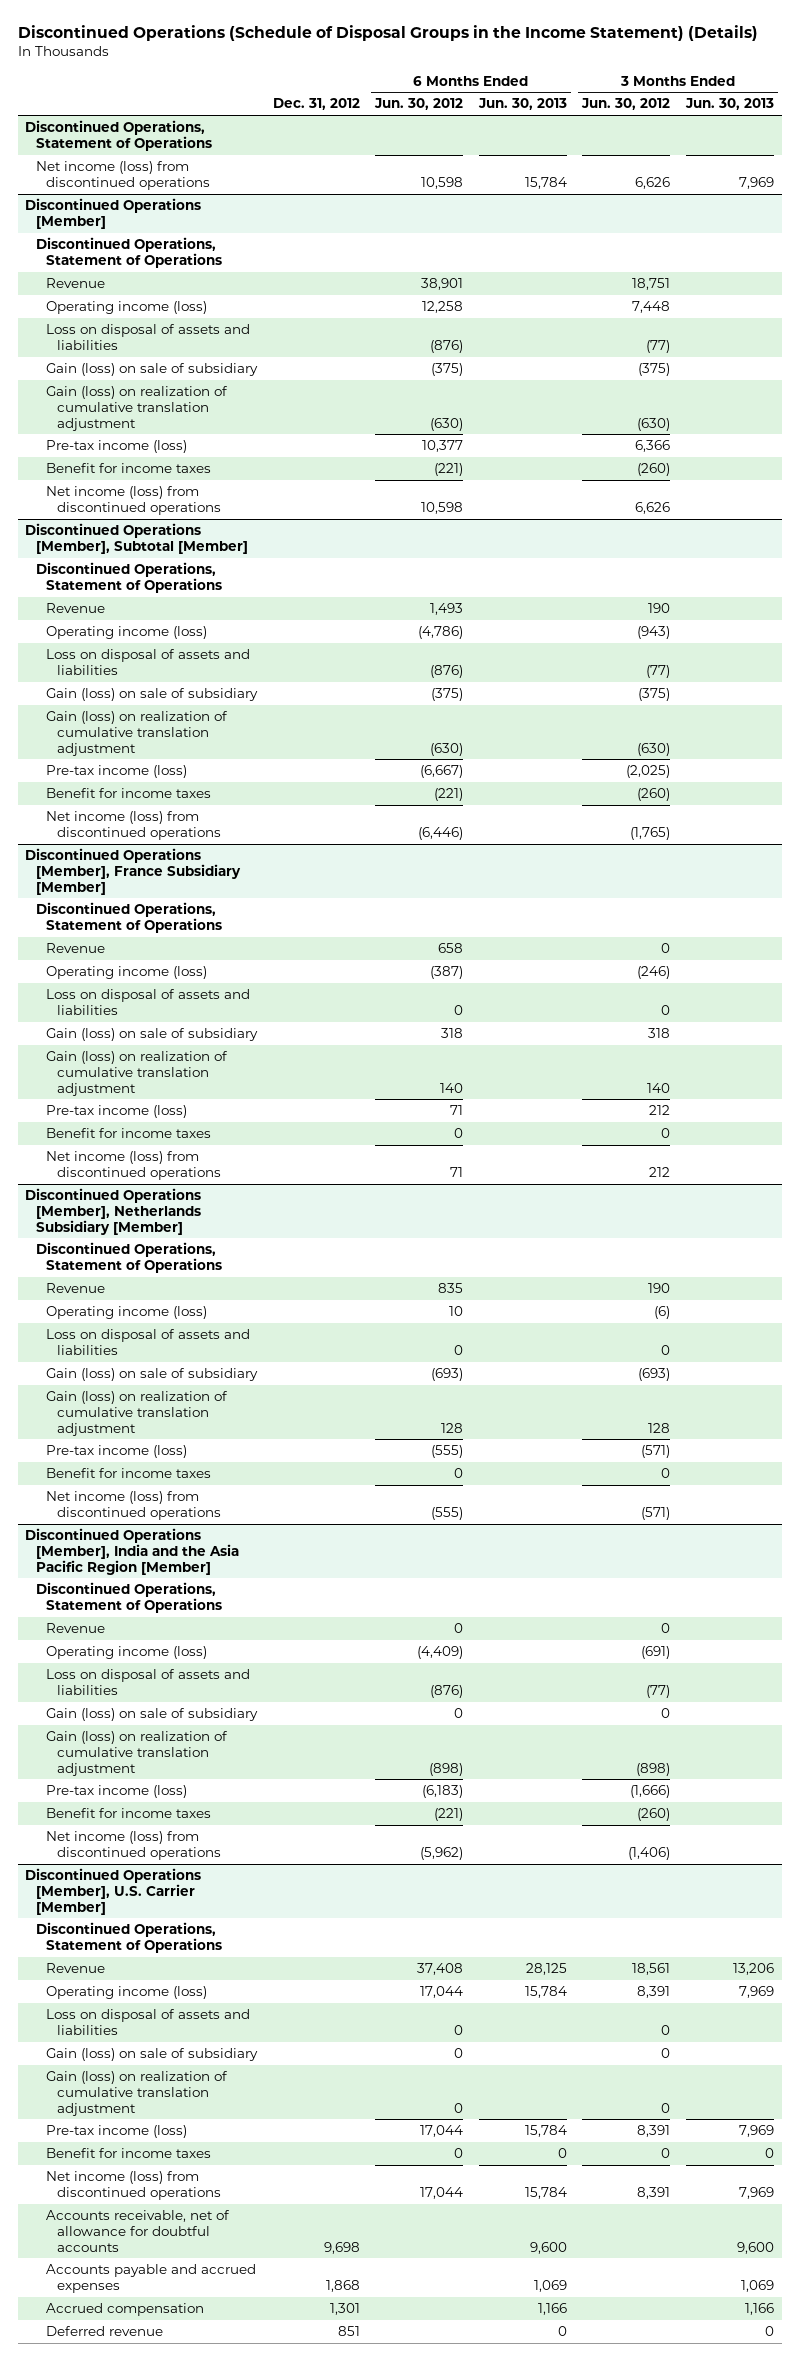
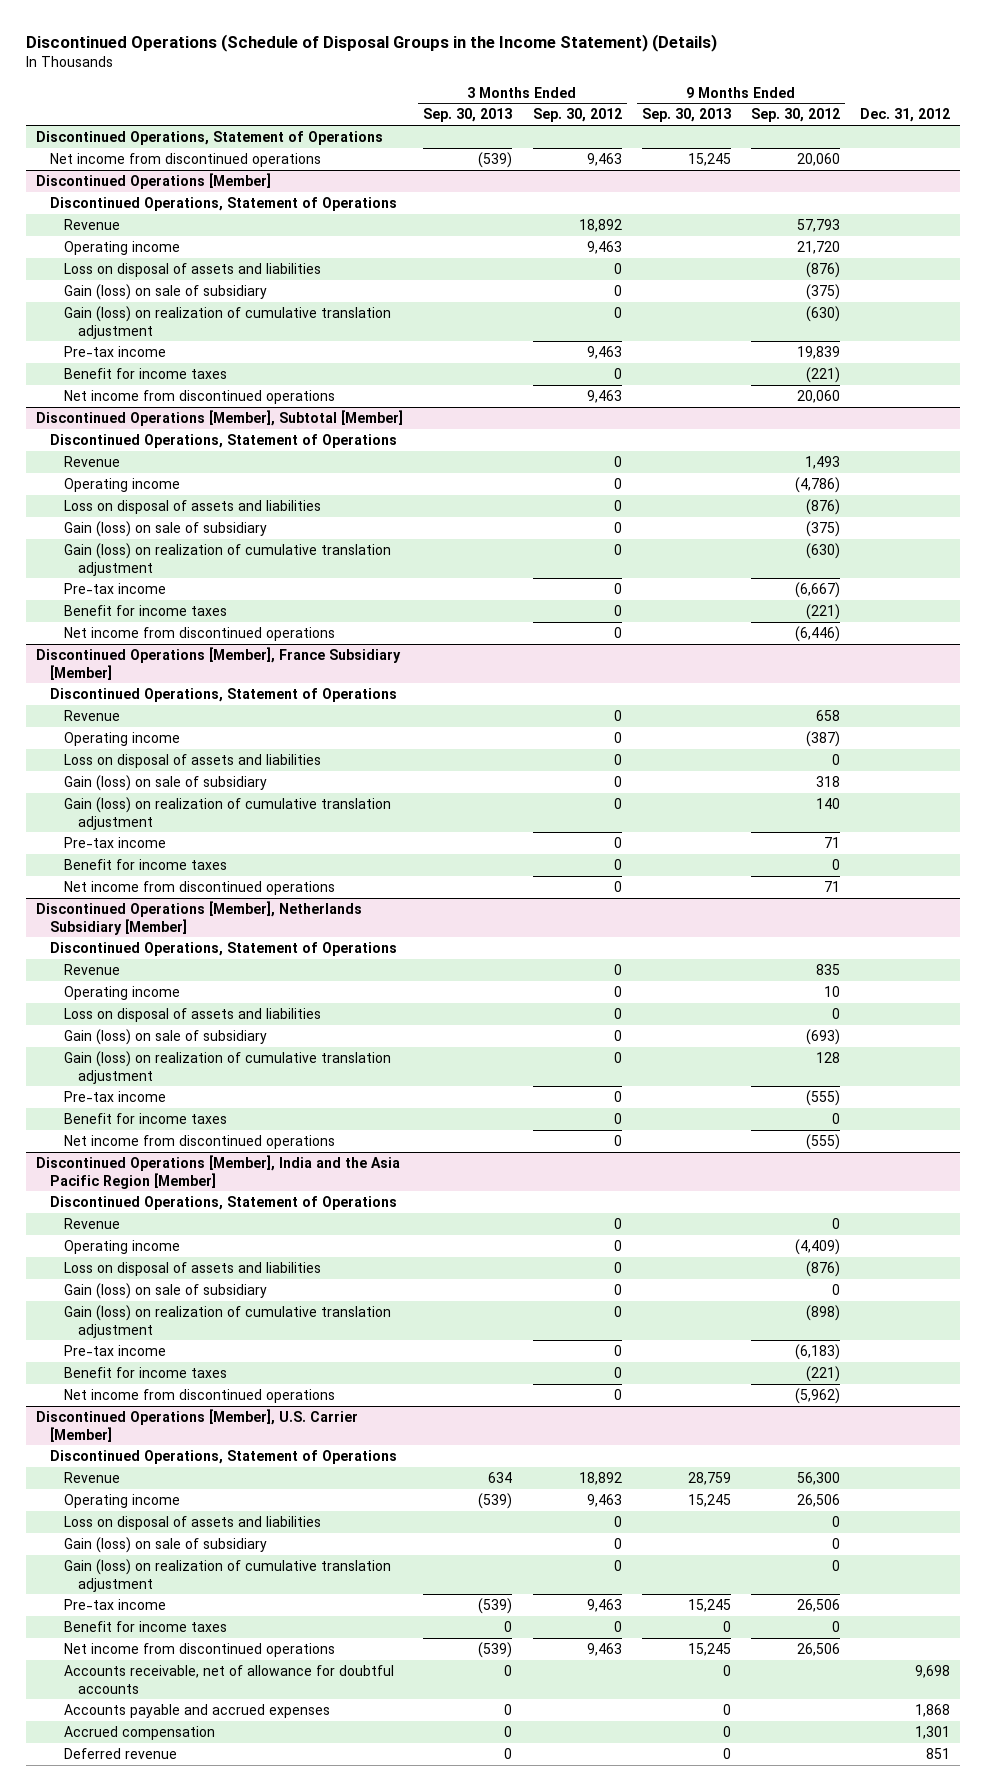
- | Dec. 31, 2012 | 6 Months Ended Jun. 30, 2012 | 6 Months Ended Jun. 30, 2013 | 3 Months Ended Jun. 30, 2012 | 3 Months Ended Jun. 30, 2013
+ | 3 Months Ended Sep. 30, 2013 | 3 Months Ended Sep. 30, 2012 | 9 Months Ended Sep. 30, 2013 | 9 Months Ended Sep. 30, 2012 | Dec. 31, 2012
- Net income (loss) from discontinued operations | | 10,598 | 15,784 | 6,626 | 7,969
+ Net income from discontinued operations | (539) | 9,463 | 15,245 | 20,060 |
@ Discontinued Operations [Member]
- Operating income (loss) | | 12,258 | | 7,448 |
+ Operating income | | 9,463 | | 21,720 |
- Pre-tax income (loss) | | 10,377 | | 6,366 |
+ Pre-tax income | | 9,463 | | 19,839 |
- Net income (loss) from discontinued operations | | 10,598 | | 6,626 |
+ Net income from discontinued operations | | 9,463 | | 20,060 |
@ Discontinued Operations [Member], Subtotal [Member]
- Operating income (loss) | | (4,786) | | (943) |
+ Operating income | | 0 | | (4,786) |
- Pre-tax income (loss) | | (6,667) | | (2,025) |
+ Pre-tax income | | 0 | | (6,667) |
- Net income (loss) from discontinued operations | | (6,446) | | (1,765) |
+ Net income from discontinued operations | | 0 | | (6,446) |
@ Discontinued Operations [Member], France Subsidiary [Member]
- Operating income (loss) | | (387) | | (246) |
+ Operating income | | 0 | | (387) |
- Pre-tax income (loss) | | 71 | | 212 |
+ Pre-tax income | | 0 | | 71 |
- Net income (loss) from discontinued operations | | 71 | | 212 |
+ Net income from discontinued operations | | 0 | | 71 |
@ Discontinued Operations [Member], Netherlands Subsidiary [Member]
- Operating income (loss) | | 10 | | (6) |
+ Operating income | | 0 | | 10 |
- Pre-tax income (loss) | | (555) | | (571) |
+ Pre-tax income | | 0 | | (555) |
- Net income (loss) from discontinued operations | | (555) | | (571) |
+ Net income from discontinued operations | | 0 | | (555) |
@ Discontinued Operations [Member], India and the Asia Pacific Region [Member]
- Operating income (loss) | | (4,409) | | (691) |
+ Operating income | | 0 | | (4,409) |
- Pre-tax income (loss) | | (6,183) | | (1,666) |
+ Pre-tax income | | 0 | | (6,183) |
- Net income (loss) from discontinued operations | | (5,962) | | (1,406) |
+ Net income from discontinued operations | | 0 | | (5,962) |
@ Discontinued Operations [Member], U.S. Carrier [Member]
- Operating income (loss) | | 17,044 | 15,784 | 8,391 | 7,969
+ Operating income | (539) | 9,463 | 15,245 | 26,506 |
- Pre-tax income (loss) | | 17,044 | 15,784 | 8,391 | 7,969
+ Pre-tax income | (539) | 9,463 | 15,245 | 26,506 |
- Net income (loss) from discontinued operations | | 17,044 | 15,784 | 8,391 | 7,969
+ Net income from discontinued operations | (539) | 9,463 | 15,245 | 26,506 |

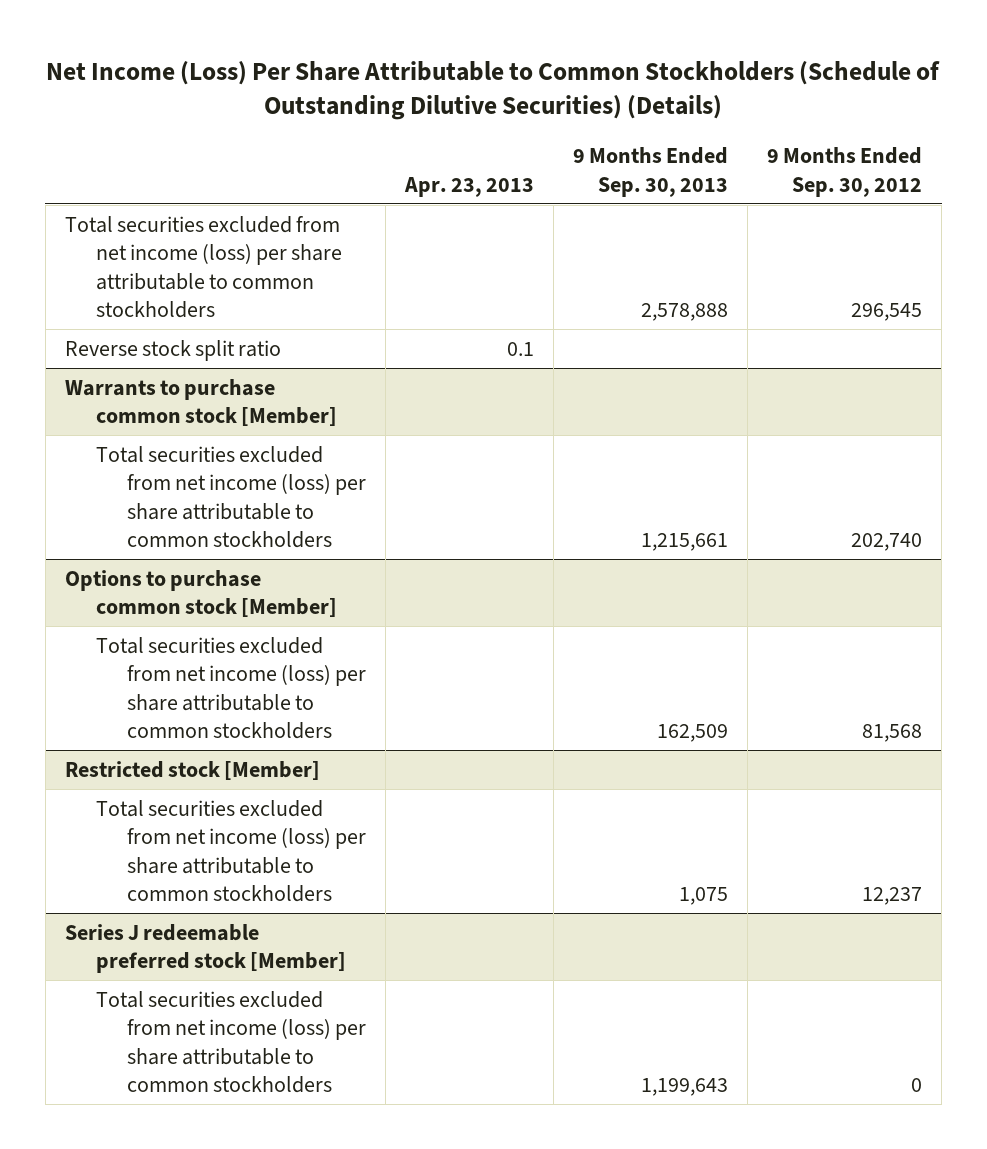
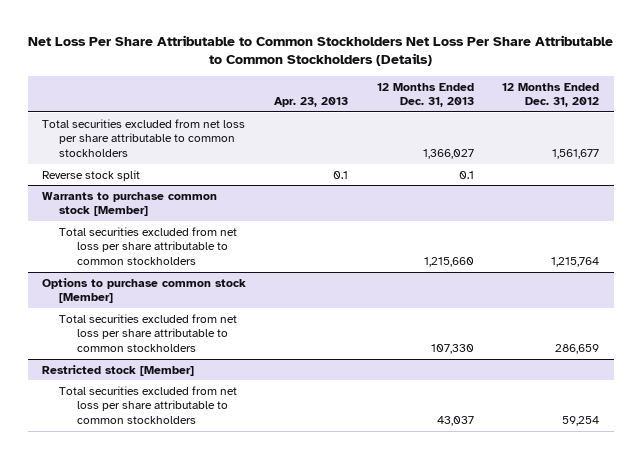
- Net Income (Loss) Per Share Attributable to Common Stockholders (Schedule of Outstanding Dilutive Securities) (Details)
+ Net Loss Per Share Attributable to Common Stockholders Net Loss Per Share Attributable to Common Stockholders (Details)
- | Apr. 23, 2013 | 9 Months Ended Sep. 30, 2013 | 9 Months Ended Sep. 30, 2012
+ | Apr. 23, 2013 | 12 Months Ended Dec. 31, 2013 | 12 Months Ended Dec. 31, 2012
- Total securities excluded from net income (loss) per share attributable to common stockholders | | 2,578,888 | 296,545
- Reverse stock split ratio | 0.1 | |
+ Total securities excluded from net loss per share attributable to common stockholders | | 1,366,027 | 1,561,677
+ Reverse stock split | 0.1 | 0.1 |
@ Warrants to purchase common stock [Member]
- Total securities excluded from net income (loss) per share attributable to common stockholders | | 1,215,661 | 202,740
+ Total securities excluded from net loss per share attributable to common stockholders | | 1,215,660 | 1,215,764
@ Options to purchase common stock [Member]
- Total securities excluded from net income (loss) per share attributable to common stockholders | | 162,509 | 81,568
+ Total securities excluded from net loss per share attributable to common stockholders | | 107,330 | 286,659
@ Restricted stock [Member]
- Total securities excluded from net income (loss) per share attributable to common stockholders | | 1,075 | 12,237
- Series J redeemable preferred stock [Member]
- Total securities excluded from net income (loss) per share attributable to common stockholders | | 1,199,643 | 0
@ Restricted stock [Member]
+ Total securities excluded from net loss per share attributable to common stockholders | | 43,037 | 59,254

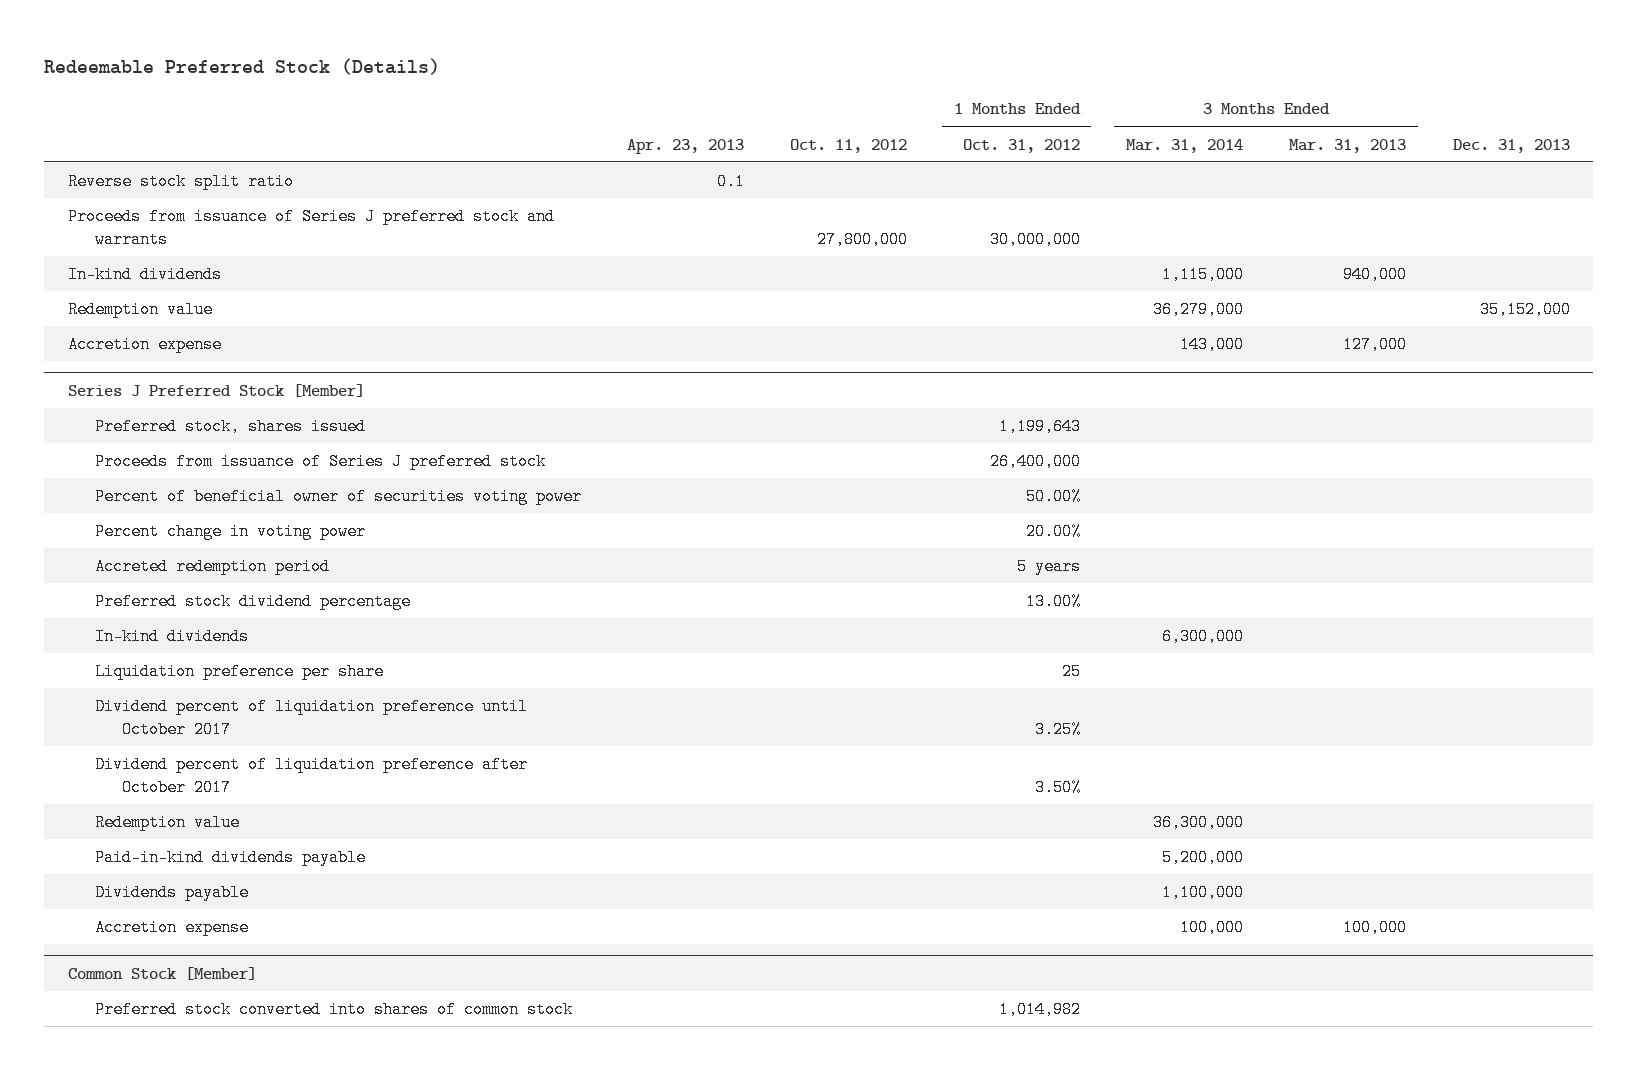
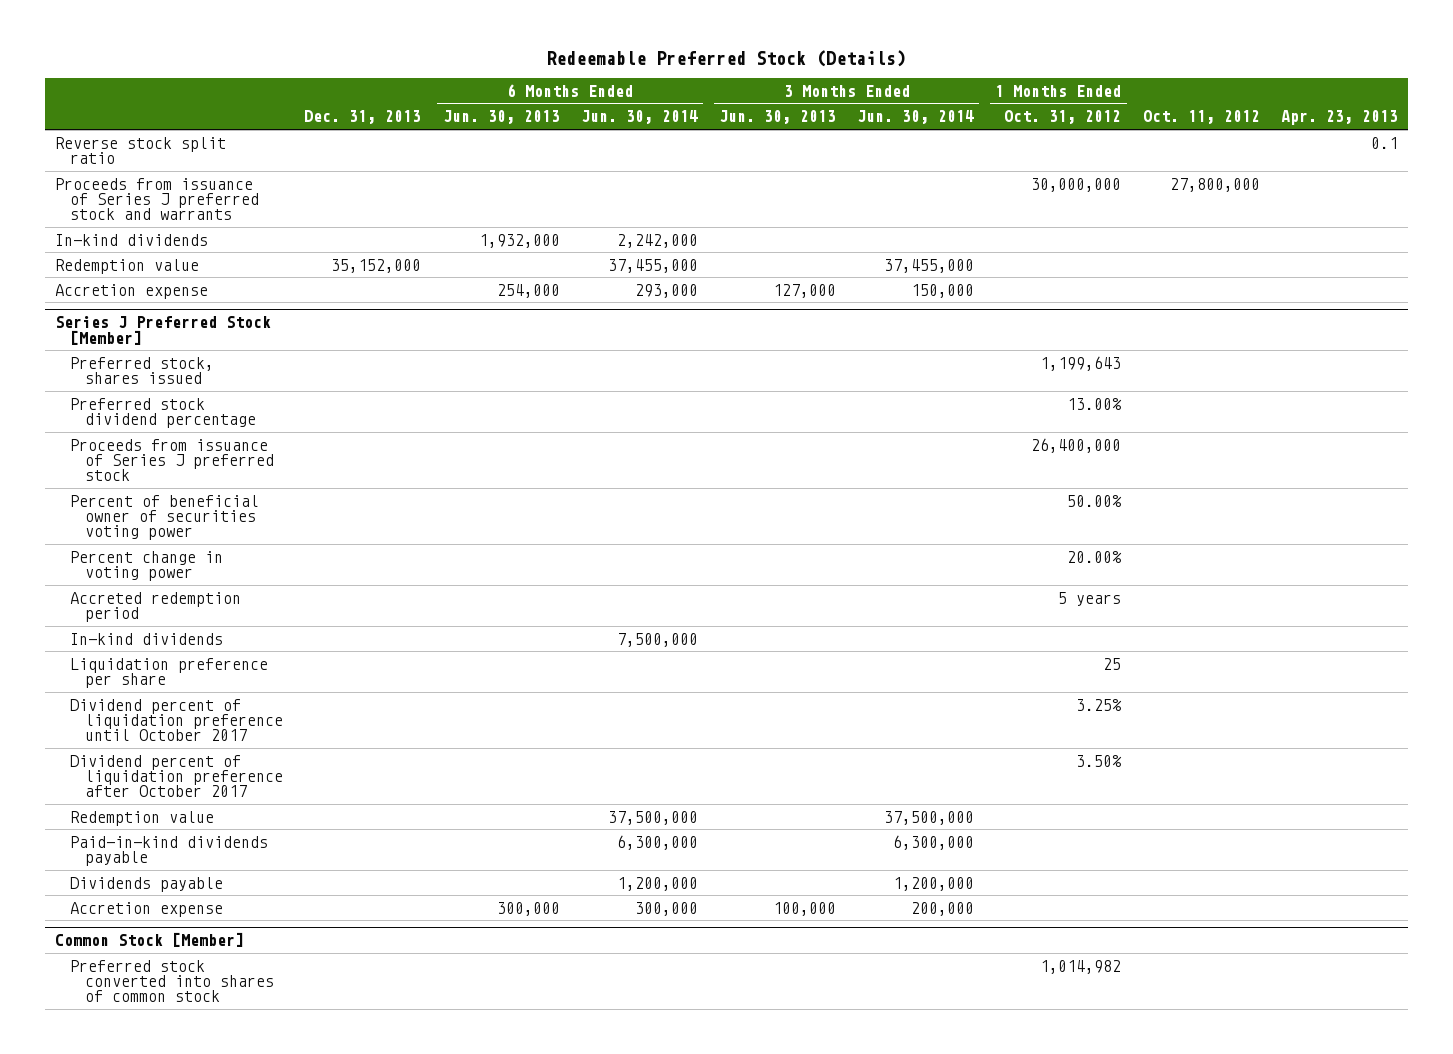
- | Apr. 23, 2013 | Oct. 11, 2012 | 1 Months Ended Oct. 31, 2012 | 3 Months Ended Mar. 31, 2014 | 3 Months Ended Mar. 31, 2013 | Dec. 31, 2013
+ | Dec. 31, 2013 | 6 Months Ended Jun. 30, 2013 | 6 Months Ended Jun. 30, 2014 | 3 Months Ended Jun. 30, 2013 | 3 Months Ended Jun. 30, 2014 | 1 Months Ended Oct. 31, 2012 | Oct. 11, 2012 | Apr. 23, 2013
@ Series J Preferred Stock [Member]
moved up: Preferred stock dividend percentage | | | | | | 13.00% | |

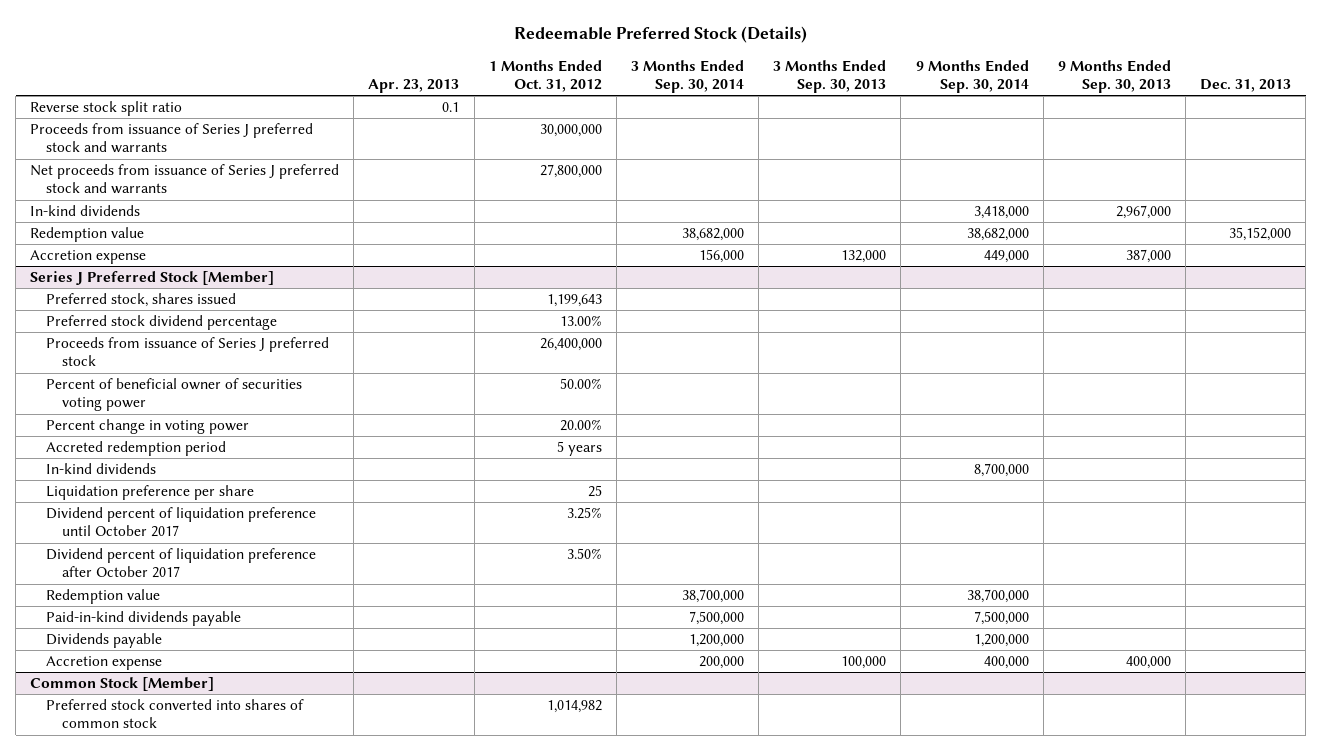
- | Dec. 31, 2013 | 6 Months Ended Jun. 30, 2013 | 6 Months Ended Jun. 30, 2014 | 3 Months Ended Jun. 30, 2013 | 3 Months Ended Jun. 30, 2014 | 1 Months Ended Oct. 31, 2012 | Oct. 11, 2012 | Apr. 23, 2013
+ | Apr. 23, 2013 | 1 Months Ended Oct. 31, 2012 | 3 Months Ended Sep. 30, 2014 | 3 Months Ended Sep. 30, 2013 | 9 Months Ended Sep. 30, 2014 | 9 Months Ended Sep. 30, 2013 | Dec. 31, 2013
+ Net proceeds from issuance of Series J preferred stock and warrants | | 27,800,000 | | | | |

